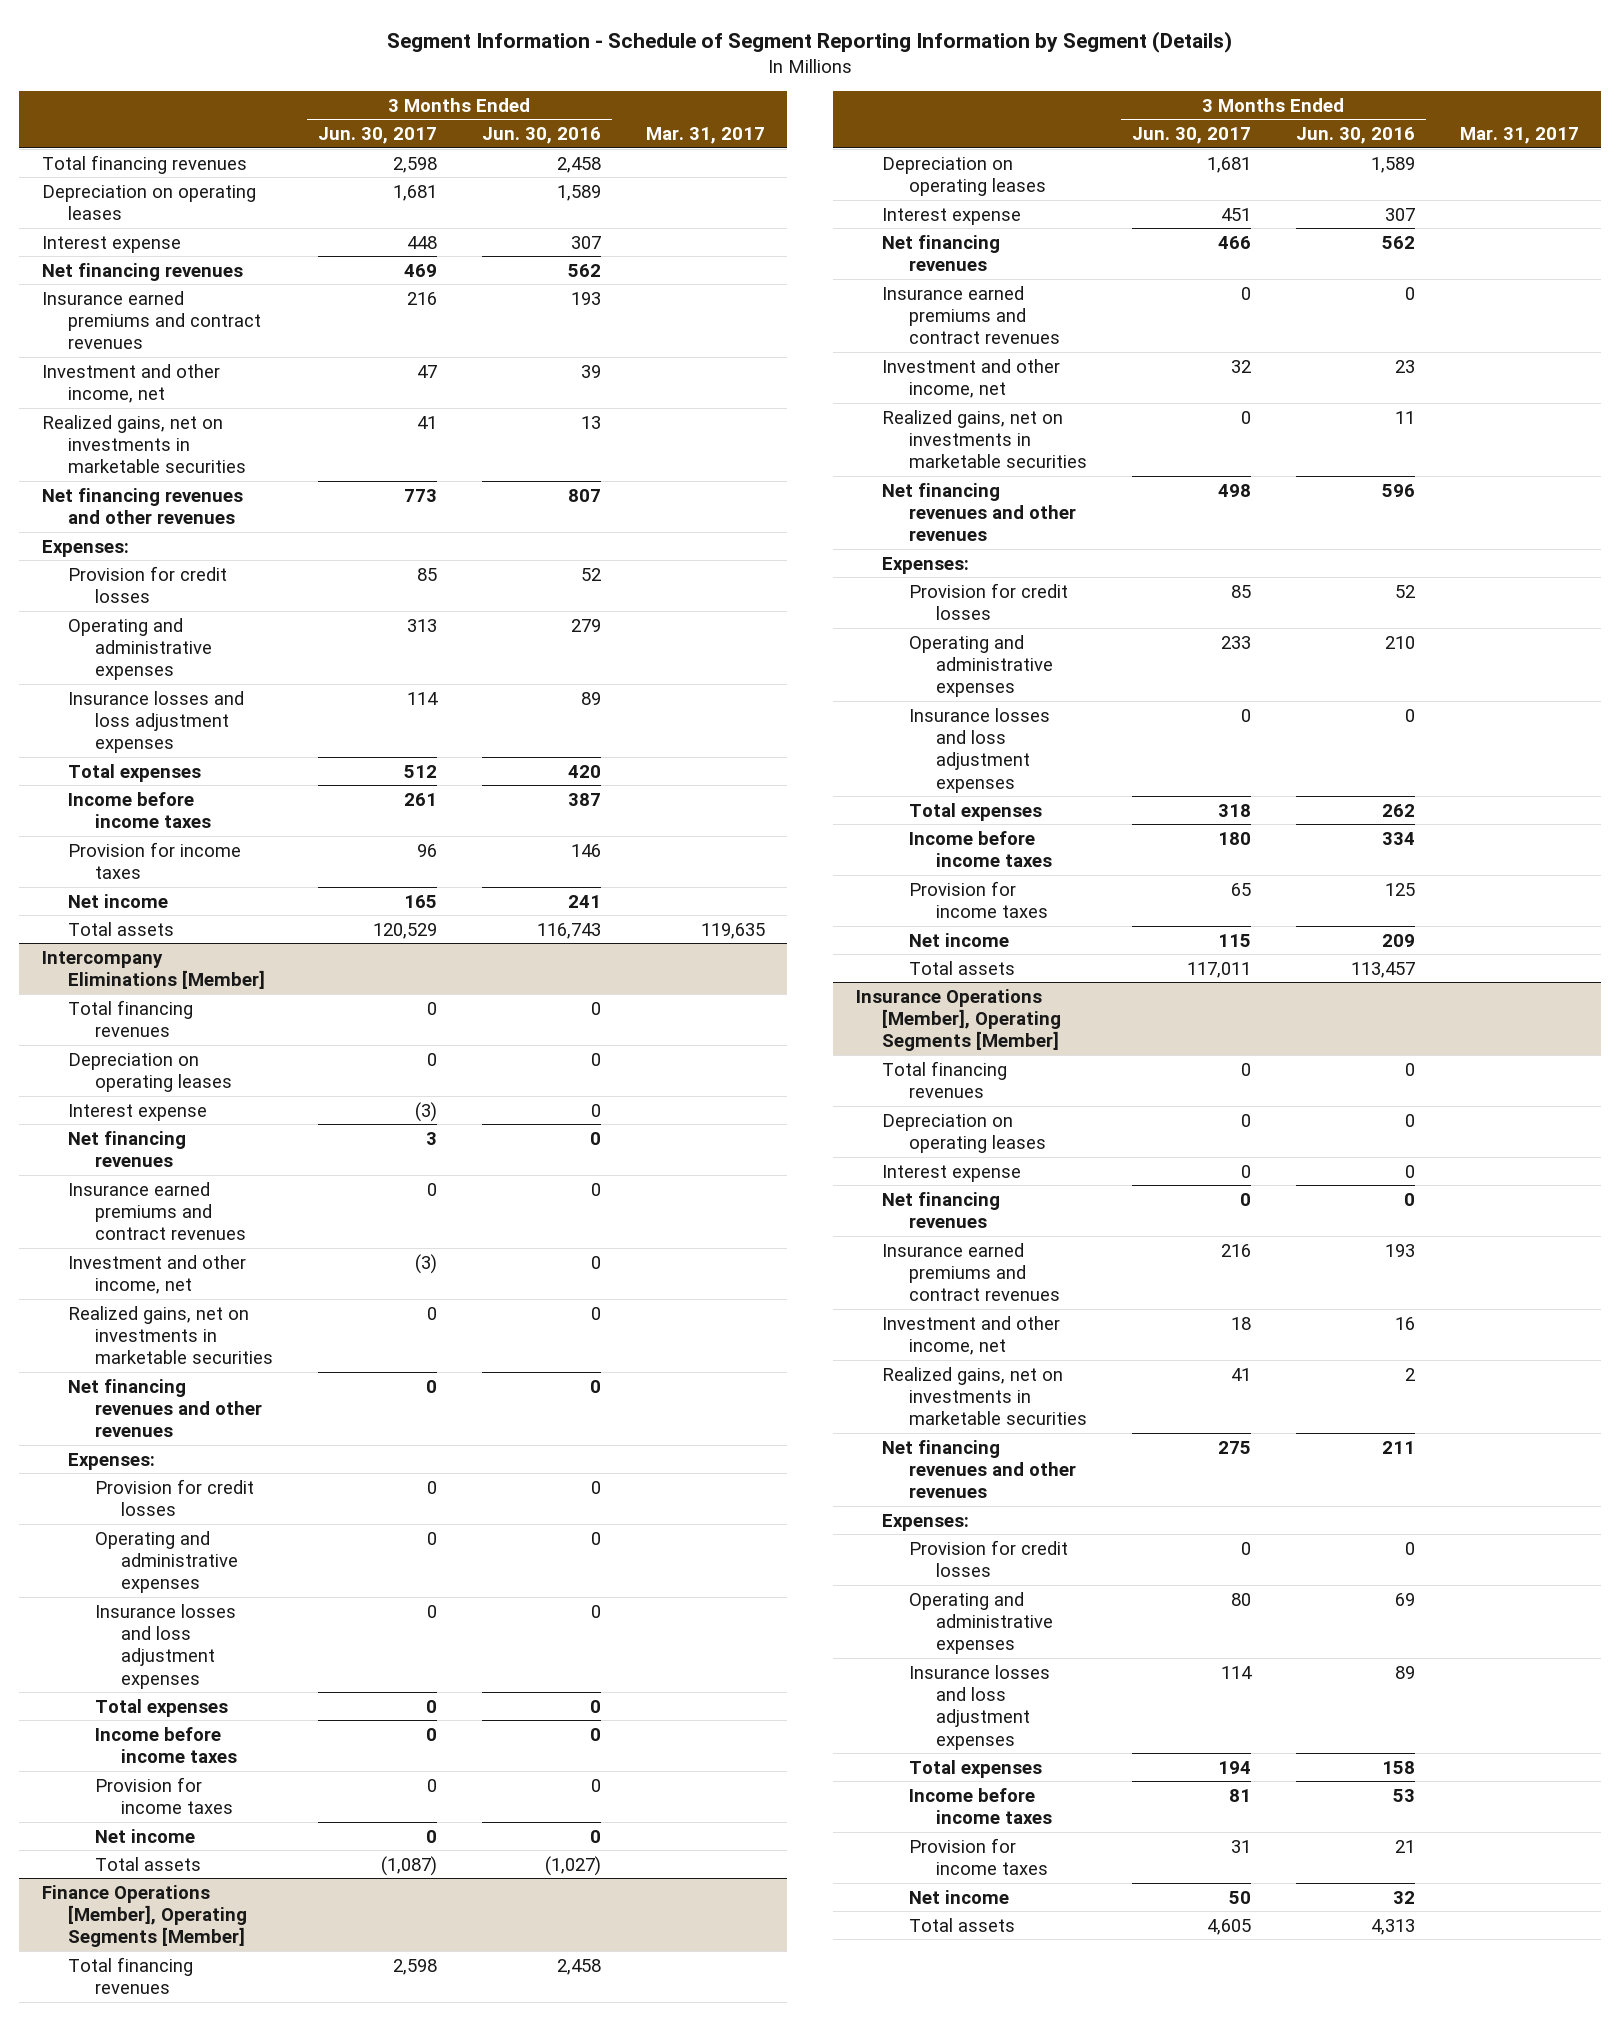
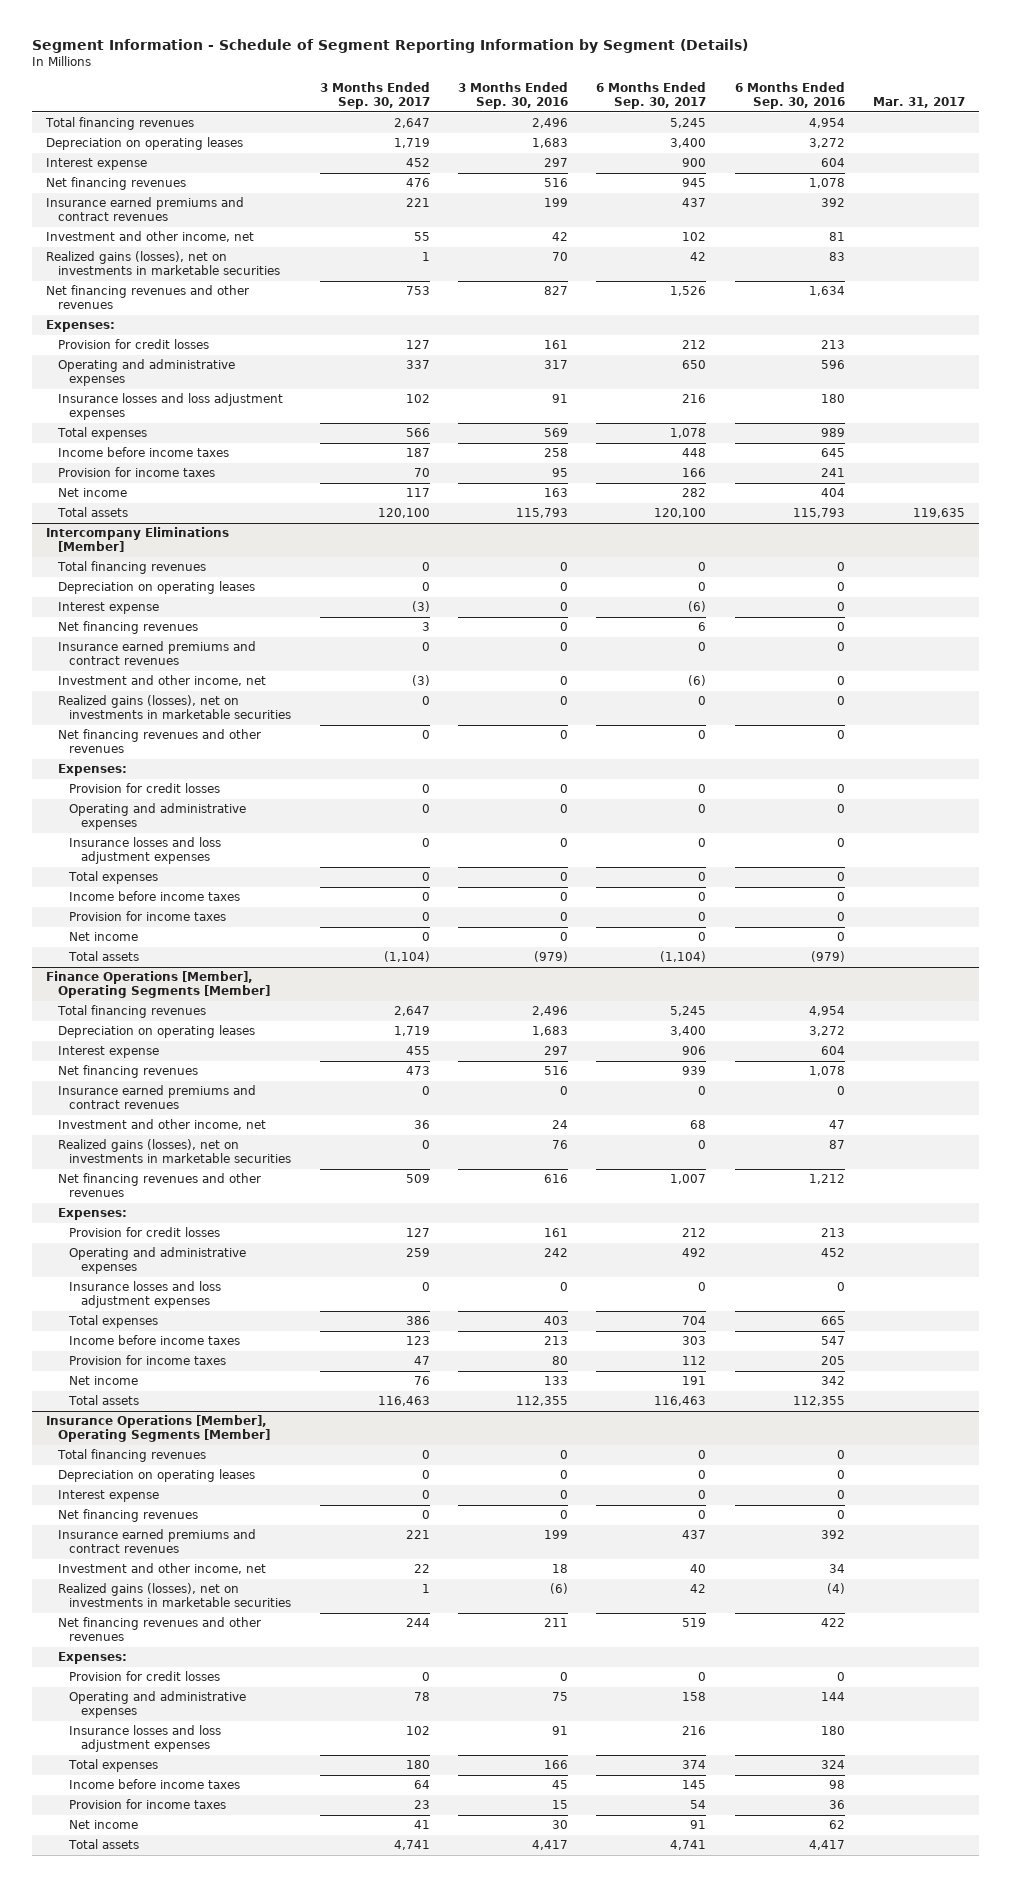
- | 3 Months Ended Jun. 30, 2017 | 3 Months Ended Jun. 30, 2016 | Mar. 31, 2017
+ | 3 Months Ended Sep. 30, 2017 | 3 Months Ended Sep. 30, 2016 | 6 Months Ended Sep. 30, 2017 | 6 Months Ended Sep. 30, 2016 | Mar. 31, 2017
- Realized gains, net on investments in marketable securities | 41 | 13 |
+ Realized gains (losses), net on investments in marketable securities | 1 | 70 | 42 | 83 |
@ Intercompany Eliminations [Member]
- Realized gains, net on investments in marketable securities | 0 | 0 |
+ Realized gains (losses), net on investments in marketable securities | 0 | 0 | 0 | 0 |
@ Finance Operations [Member], Operating Segments [Member]
- Realized gains, net on investments in marketable securities | 0 | 11 |
+ Realized gains (losses), net on investments in marketable securities | 0 | 76 | 0 | 87 |
@ Insurance Operations [Member], Operating Segments [Member]
- Realized gains, net on investments in marketable securities | 41 | 2 |
+ Realized gains (losses), net on investments in marketable securities | 1 | (6) | 42 | (4) |

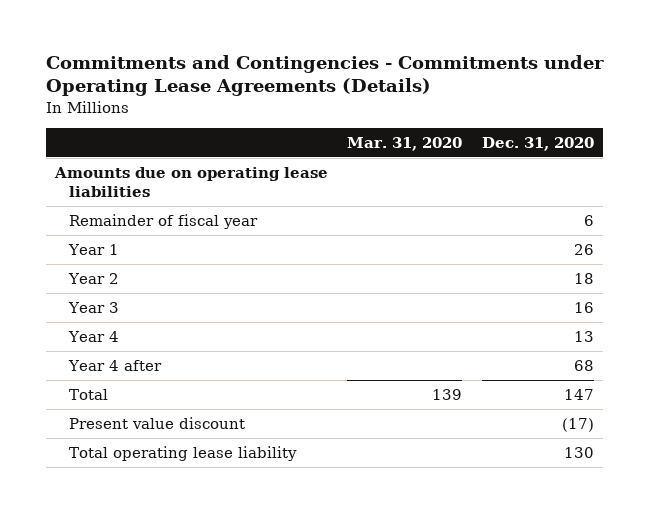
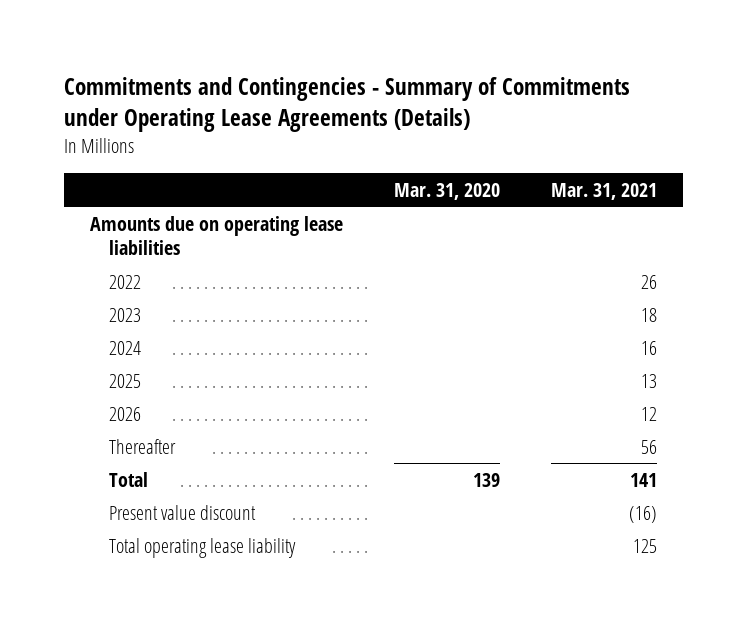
- Commitments and Contingencies - Commitments under Operating Lease Agreements (Details)
+ Commitments and Contingencies - Summary of Commitments under Operating Lease Agreements (Details)
- | Mar. 31, 2020 | Dec. 31, 2020
+ | Mar. 31, 2020 | Mar. 31, 2021
- Remainder of fiscal year | | 6
- Year 1 | | 26
- Year 2 | | 18
- Year 3 | | 16
- Year 4 | | 13
- Year 4 after | | 68
+ 2022 | | 26
+ 2023 | | 18
+ 2024 | | 16
+ 2025 | | 13
+ 2026 | | 12
+ Thereafter | | 56

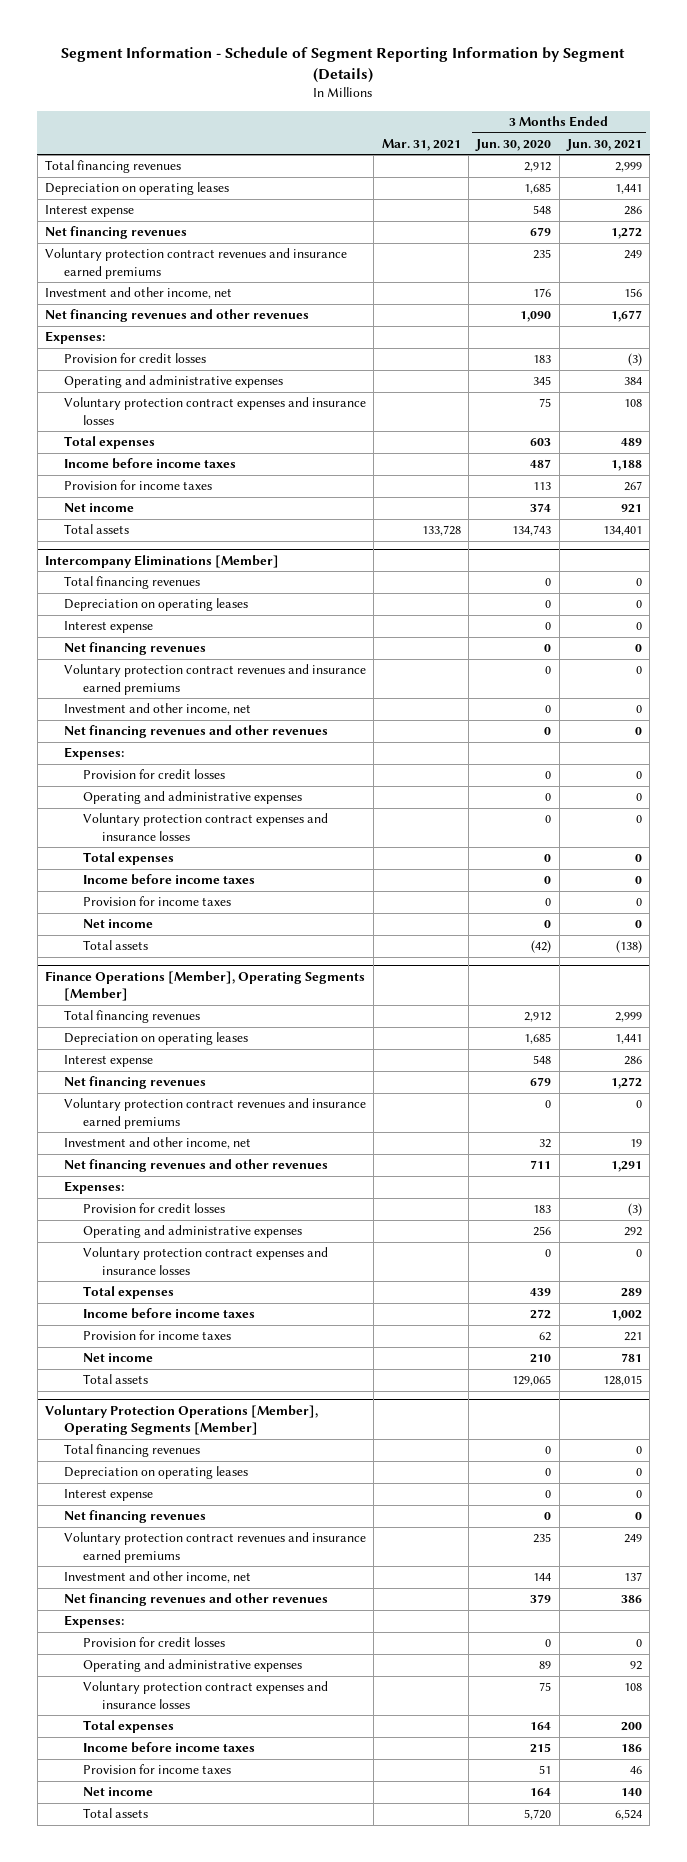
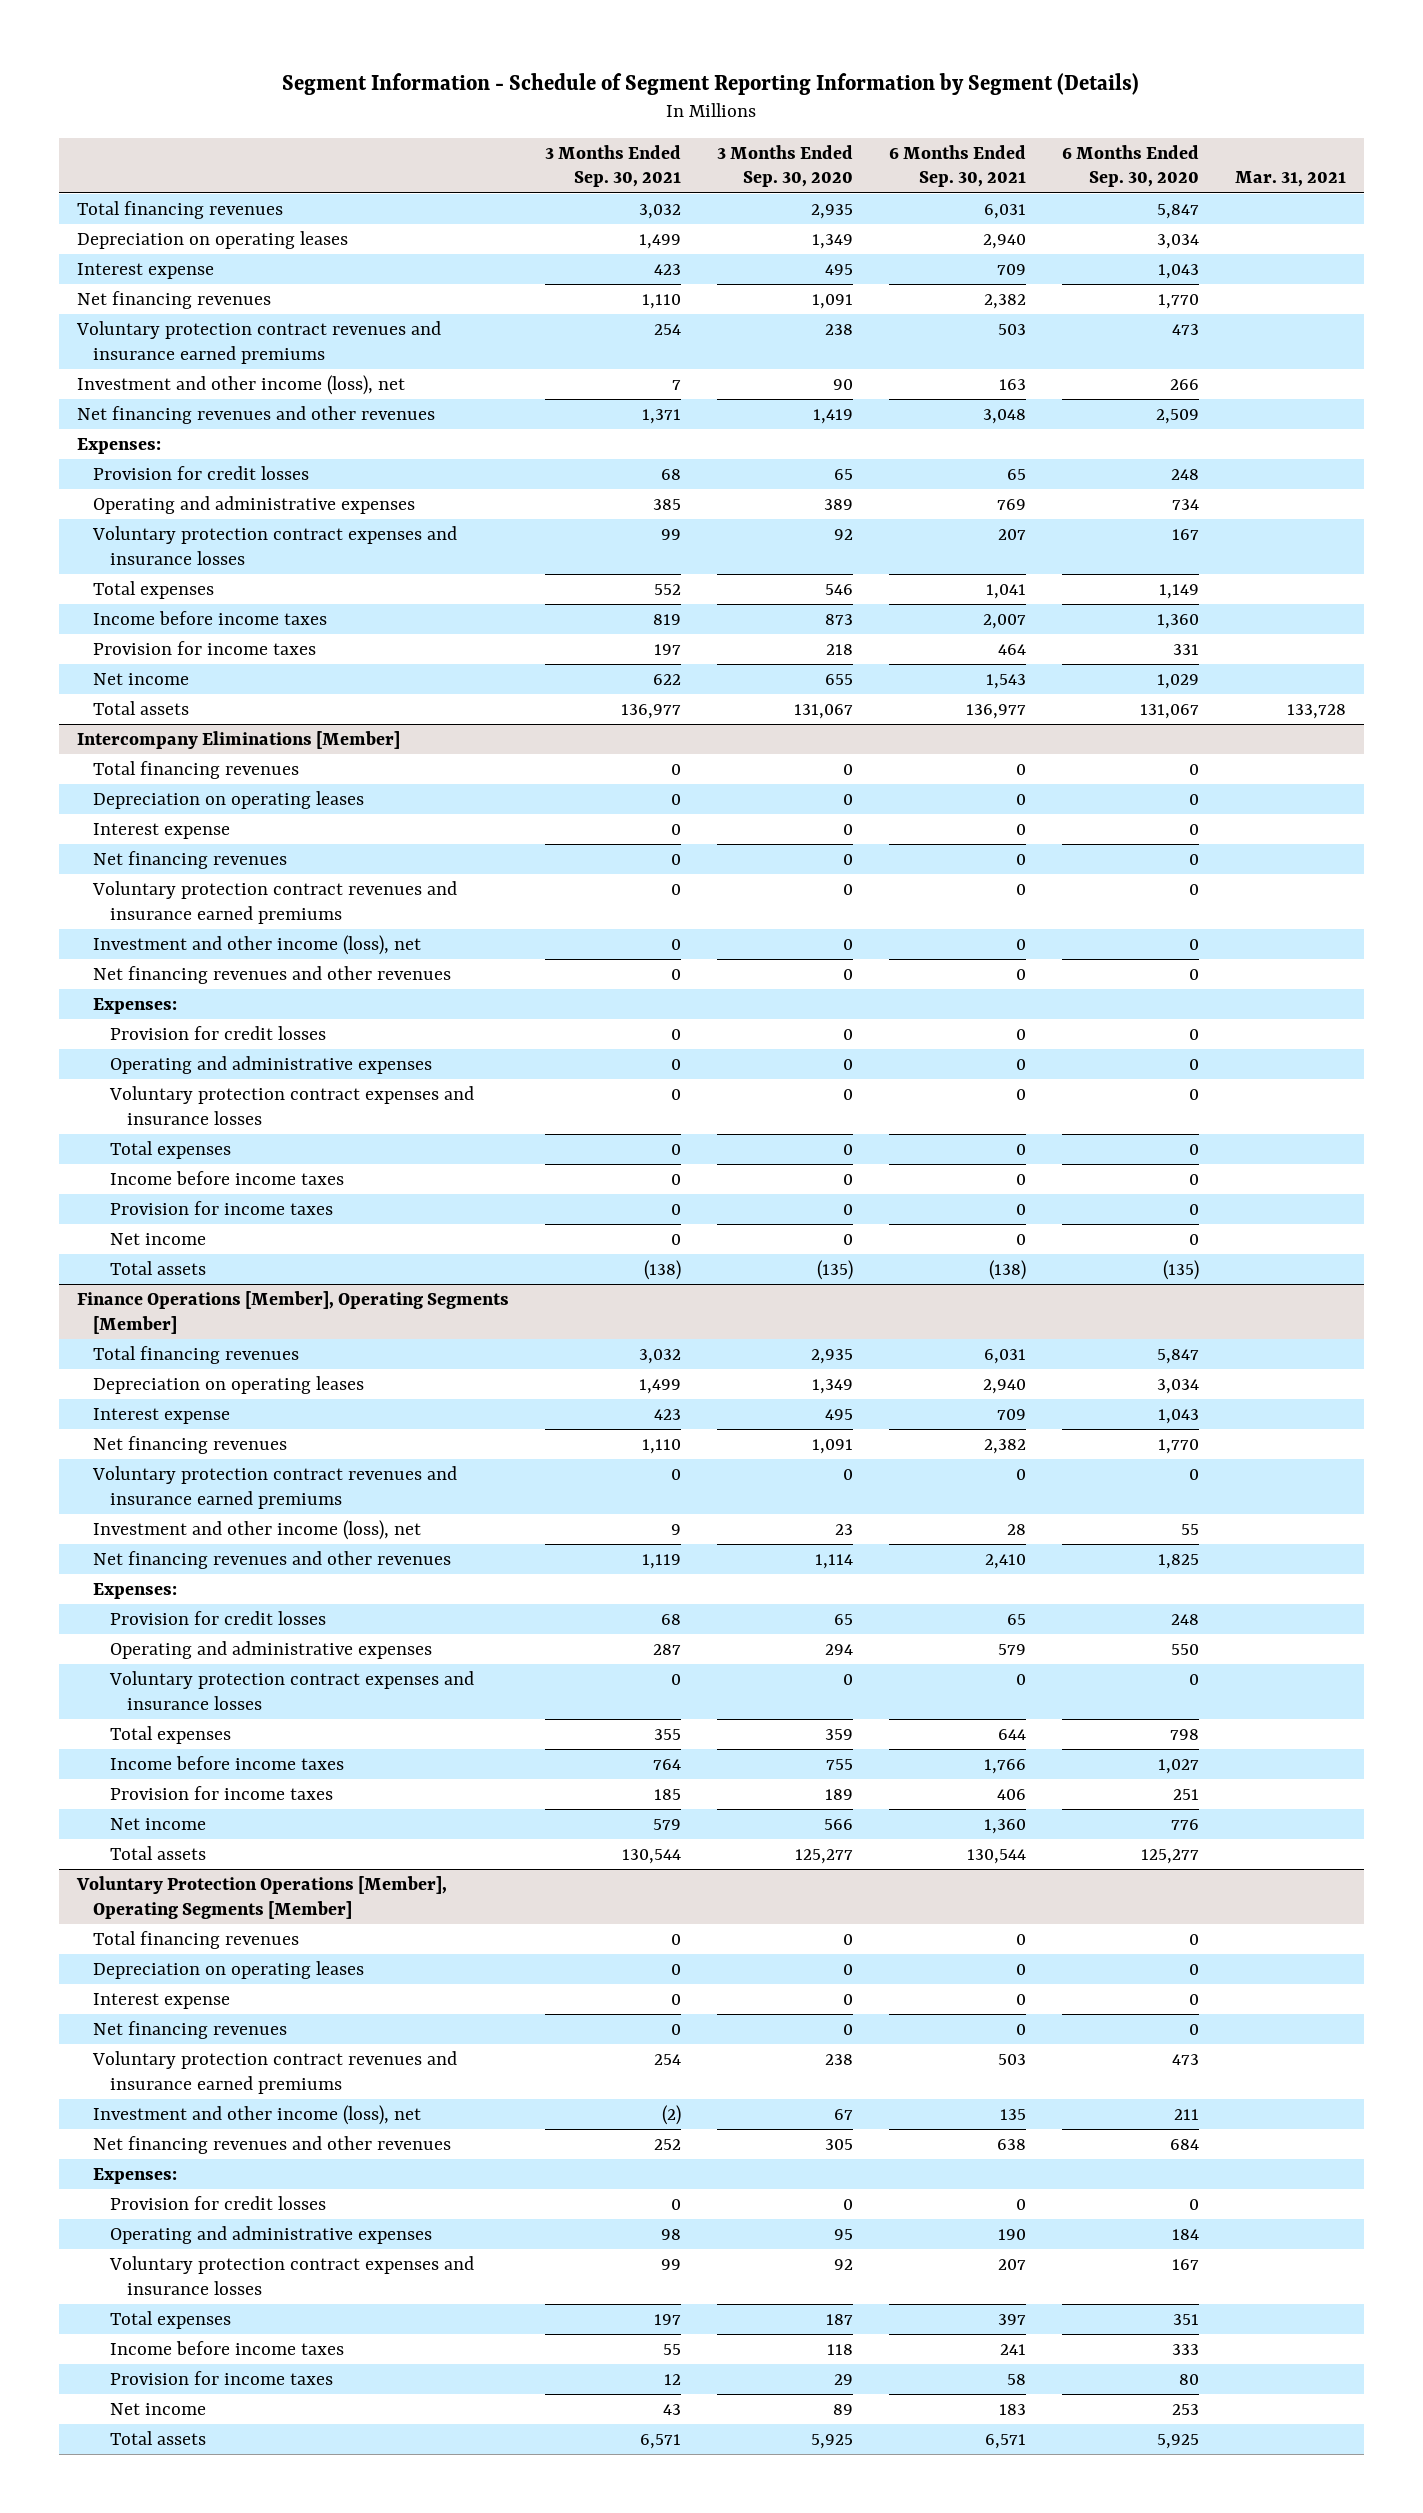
- | Mar. 31, 2021 | 3 Months Ended Jun. 30, 2020 | 3 Months Ended Jun. 30, 2021
+ | 3 Months Ended Sep. 30, 2021 | 3 Months Ended Sep. 30, 2020 | 6 Months Ended Sep. 30, 2021 | 6 Months Ended Sep. 30, 2020 | Mar. 31, 2021
- Investment and other income, net | | 176 | 156
+ Investment and other income (loss), net | 7 | 90 | 163 | 266 |
@ Intercompany Eliminations [Member]
- Investment and other income, net | | 0 | 0
+ Investment and other income (loss), net | 0 | 0 | 0 | 0 |
@ Finance Operations [Member], Operating Segments [Member]
- Investment and other income, net | | 32 | 19
+ Investment and other income (loss), net | 9 | 23 | 28 | 55 |
@ Voluntary Protection Operations [Member], Operating Segments [Member]
- Investment and other income, net | | 144 | 137
+ Investment and other income (loss), net | (2) | 67 | 135 | 211 |

